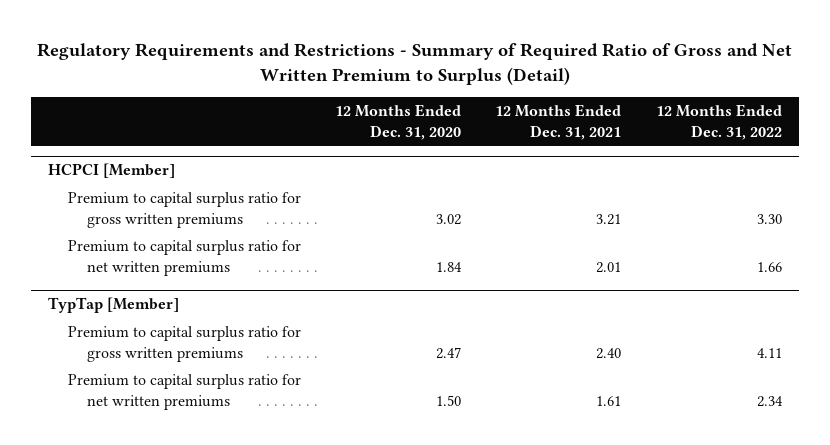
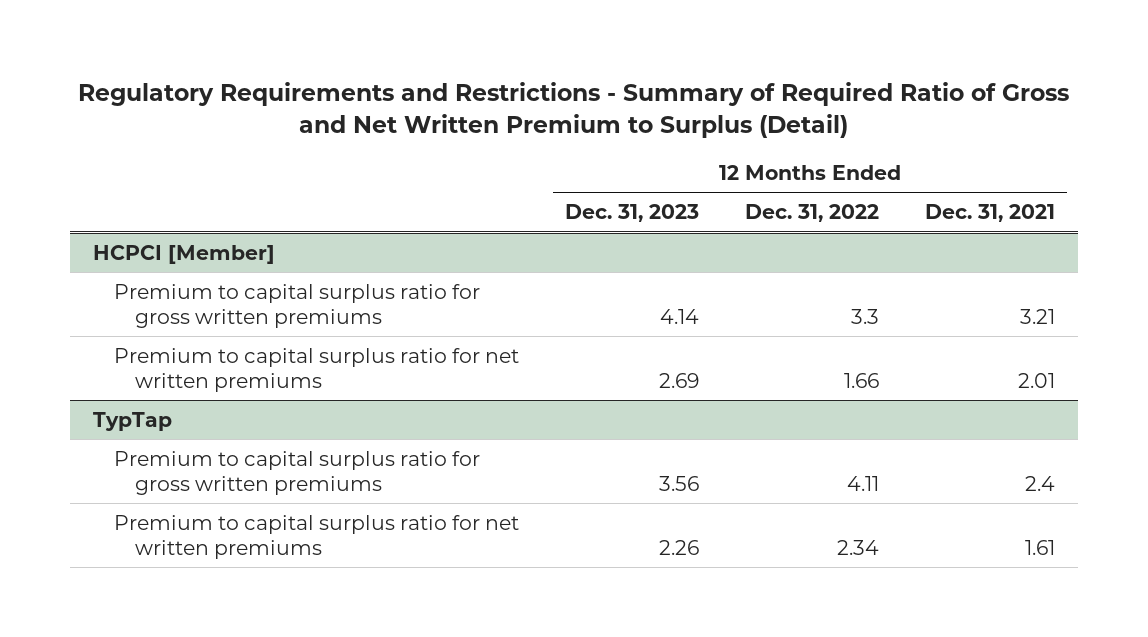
- | 12 Months Ended Dec. 31, 2020 | 12 Months Ended Dec. 31, 2021 | 12 Months Ended Dec. 31, 2022
+ | 12 Months Ended Dec. 31, 2023 | 12 Months Ended Dec. 31, 2022 | 12 Months Ended Dec. 31, 2021
@ HCPCI [Member]
- Premium to capital surplus ratio for gross written premiums | 3.02 | 3.21 | 3.30
+ Premium to capital surplus ratio for gross written premiums | 4.14 | 3.3 | 3.21
- TypTap [Member]
- Premium to capital surplus ratio for gross written premiums | 2.47 | 2.40 | 4.11
+ TypTap
+ Premium to capital surplus ratio for gross written premiums | 3.56 | 4.11 | 2.4

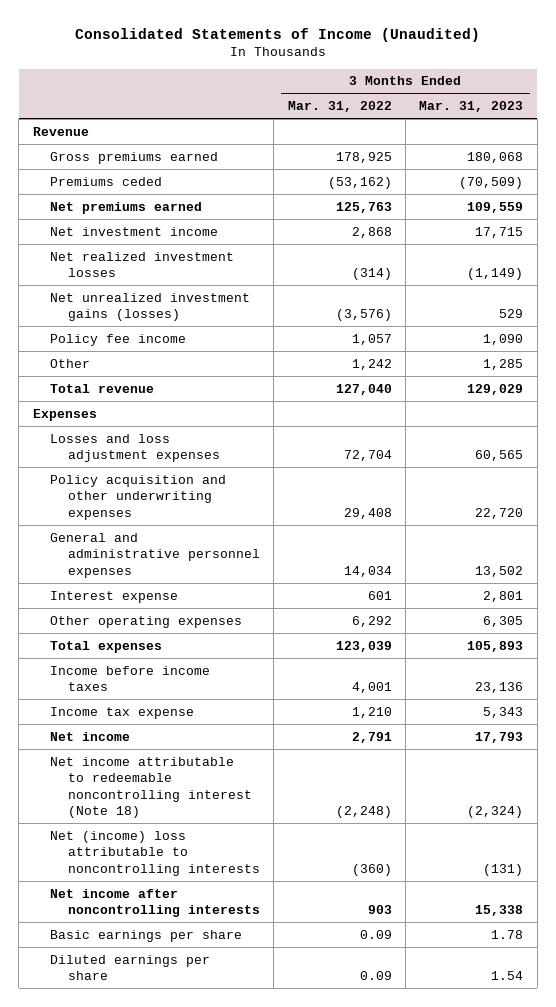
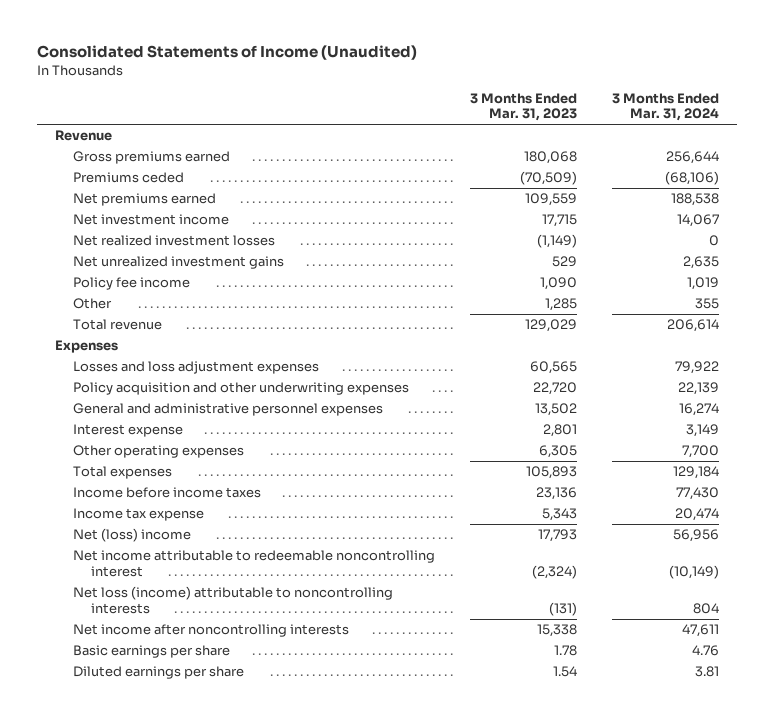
- | 3 Months Ended Mar. 31, 2022 | 3 Months Ended Mar. 31, 2023
+ | 3 Months Ended Mar. 31, 2023 | 3 Months Ended Mar. 31, 2024
- Net unrealized investment gains (losses) | (3,576) | 529
+ Net unrealized investment gains | 529 | 2,635
- Net income | 2,791 | 17,793
- Net income attributable to redeemable noncontrolling interest (Note 18) | (2,248) | (2,324)
- Net (income) loss attributable to noncontrolling interests | (360) | (131)
+ Net (loss) income | 17,793 | 56,956
+ Net income attributable to redeemable noncontrolling interest | (2,324) | (10,149)
+ Net loss (income) attributable to noncontrolling interests | (131) | 804

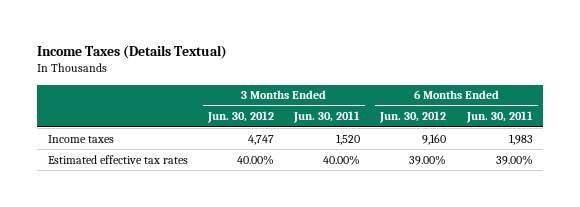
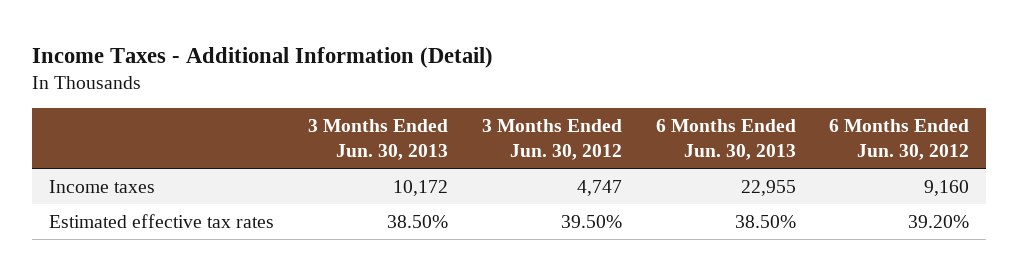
- Income Taxes (Details Textual)
+ Income Taxes - Additional Information (Detail)
- | 3 Months Ended Jun. 30, 2012 | 3 Months Ended Jun. 30, 2011 | 6 Months Ended Jun. 30, 2012 | 6 Months Ended Jun. 30, 2011
+ | 3 Months Ended Jun. 30, 2013 | 3 Months Ended Jun. 30, 2012 | 6 Months Ended Jun. 30, 2013 | 6 Months Ended Jun. 30, 2012
- Estimated effective tax rates | 40.00% | 40.00% | 39.00% | 39.00%
+ Estimated effective tax rates | 38.50% | 39.50% | 38.50% | 39.20%

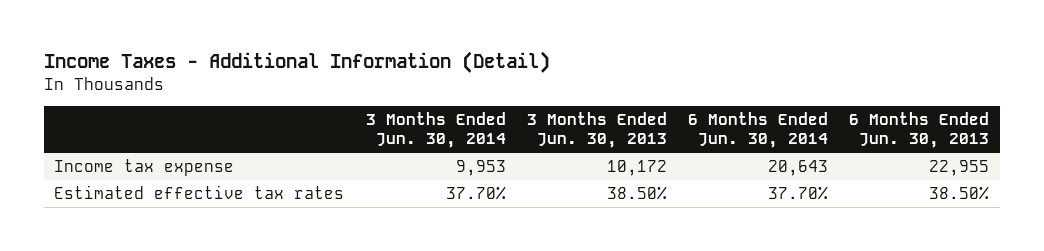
- | 3 Months Ended Jun. 30, 2013 | 3 Months Ended Jun. 30, 2012 | 6 Months Ended Jun. 30, 2013 | 6 Months Ended Jun. 30, 2012
+ | 3 Months Ended Jun. 30, 2014 | 3 Months Ended Jun. 30, 2013 | 6 Months Ended Jun. 30, 2014 | 6 Months Ended Jun. 30, 2013
- Income taxes | 10,172 | 4,747 | 22,955 | 9,160
+ Income tax expense | 9,953 | 10,172 | 20,643 | 22,955

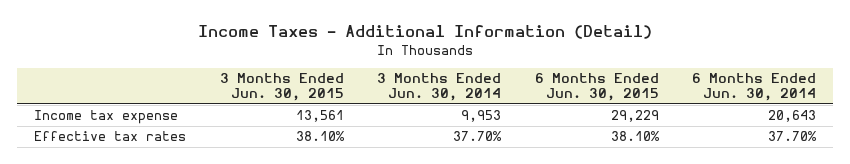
- | 3 Months Ended Jun. 30, 2014 | 3 Months Ended Jun. 30, 2013 | 6 Months Ended Jun. 30, 2014 | 6 Months Ended Jun. 30, 2013
+ | 3 Months Ended Jun. 30, 2015 | 3 Months Ended Jun. 30, 2014 | 6 Months Ended Jun. 30, 2015 | 6 Months Ended Jun. 30, 2014
- Estimated effective tax rates | 37.70% | 38.50% | 37.70% | 38.50%
+ Effective tax rates | 38.10% | 37.70% | 38.10% | 37.70%

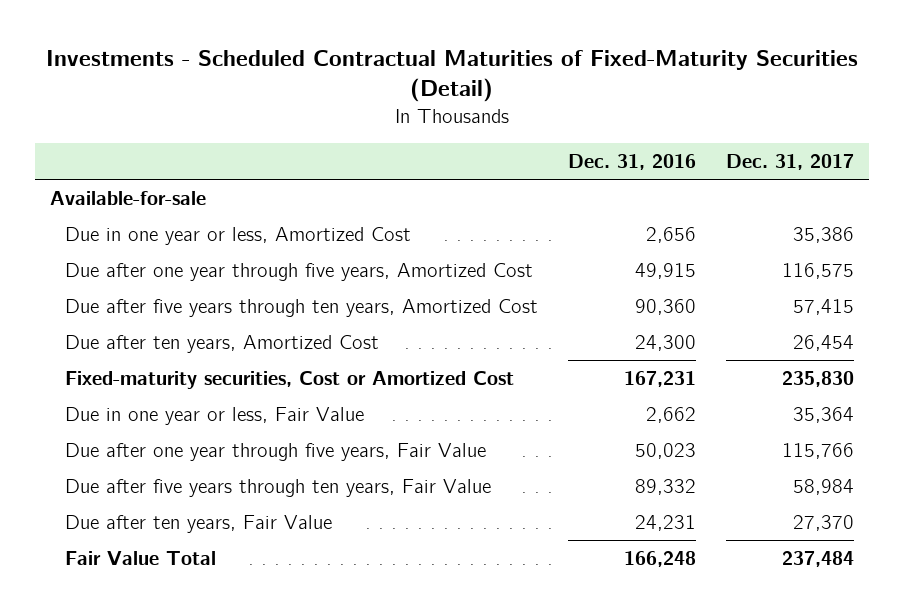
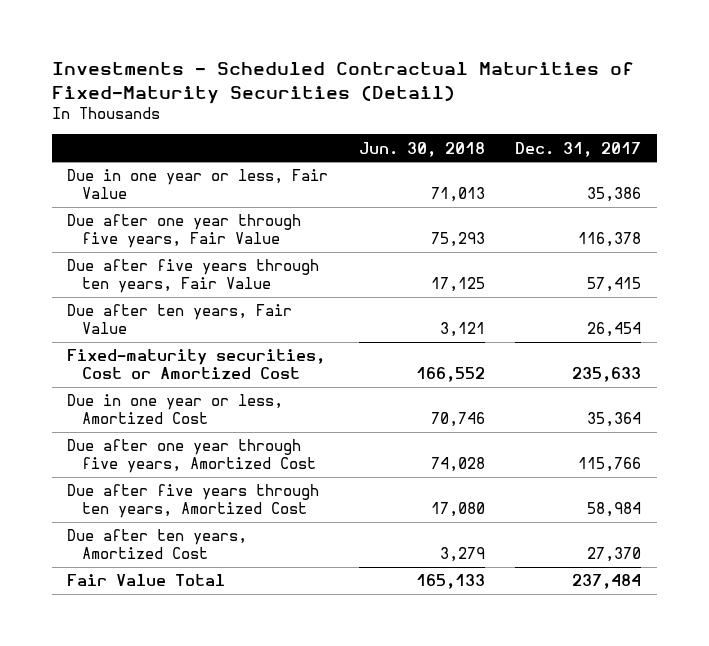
- | Dec. 31, 2016 | Dec. 31, 2017
+ | Jun. 30, 2018 | Dec. 31, 2017
- Available-for-sale
- Due in one year or less, Amortized Cost | 2,656 | 35,386
- Due after one year through five years, Amortized Cost | 49,915 | 116,575
- Due after five years through ten years, Amortized Cost | 90,360 | 57,415
- Due after ten years, Amortized Cost | 24,300 | 26,454
- Fixed-maturity securities, Cost or Amortized Cost | 167,231 | 235,830
- Due in one year or less, Fair Value | 2,662 | 35,364
- Due after one year through five years, Fair Value | 50,023 | 115,766
- Due after five years through ten years, Fair Value | 89,332 | 58,984
- Due after ten years, Fair Value | 24,231 | 27,370
+ Due in one year or less, Fair Value | 71,013 | 35,386
+ Due after one year through five years, Fair Value | 75,293 | 116,378
+ Due after five years through ten years, Fair Value | 17,125 | 57,415
+ Due after ten years, Fair Value | 3,121 | 26,454
+ Fixed-maturity securities, Cost or Amortized Cost | 166,552 | 235,633
+ Due in one year or less, Amortized Cost | 70,746 | 35,364
+ Due after one year through five years, Amortized Cost | 74,028 | 115,766
+ Due after five years through ten years, Amortized Cost | 17,080 | 58,984
+ Due after ten years, Amortized Cost | 3,279 | 27,370

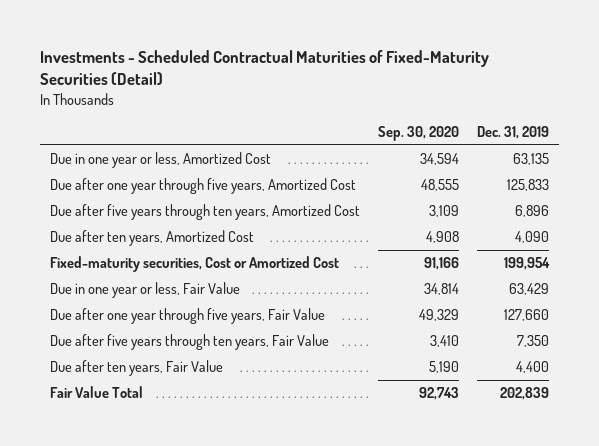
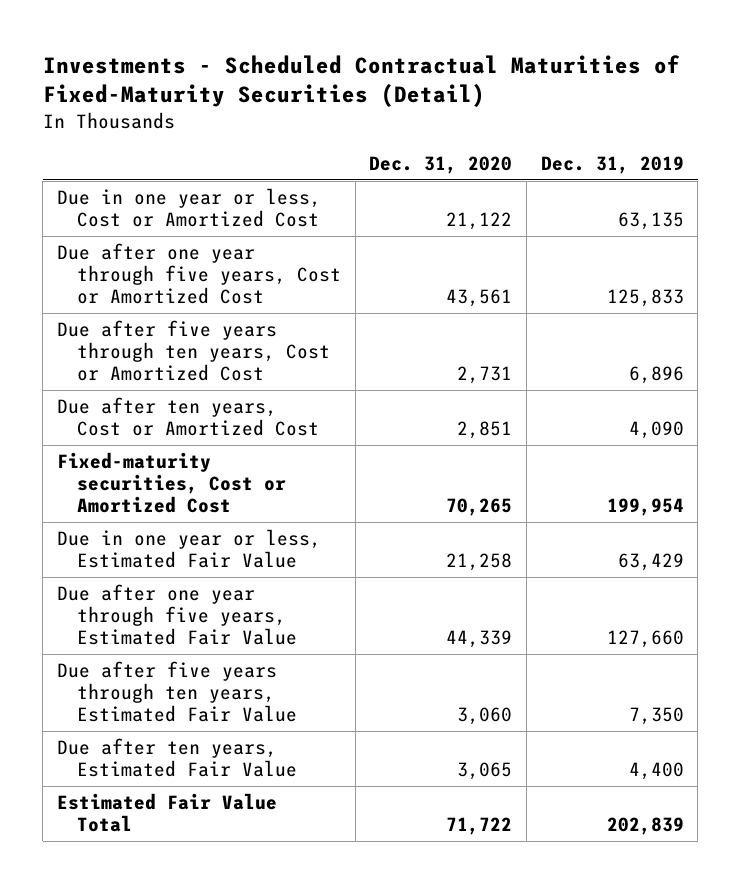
- | Sep. 30, 2020 | Dec. 31, 2019
+ | Dec. 31, 2020 | Dec. 31, 2019
- Due in one year or less, Amortized Cost | 34,594 | 63,135
- Due after one year through five years, Amortized Cost | 48,555 | 125,833
- Due after five years through ten years, Amortized Cost | 3,109 | 6,896
- Due after ten years, Amortized Cost | 4,908 | 4,090
+ Due in one year or less, Cost or Amortized Cost | 21,122 | 63,135
+ Due after one year through five years, Cost or Amortized Cost | 43,561 | 125,833
+ Due after five years through ten years, Cost or Amortized Cost | 2,731 | 6,896
+ Due after ten years, Cost or Amortized Cost | 2,851 | 4,090
- Due in one year or less, Fair Value | 34,814 | 63,429
- Due after one year through five years, Fair Value | 49,329 | 127,660
- Due after five years through ten years, Fair Value | 3,410 | 7,350
- Due after ten years, Fair Value | 5,190 | 4,400
- Fair Value Total | 92,743 | 202,839
+ Due in one year or less, Estimated Fair Value | 21,258 | 63,429
+ Due after one year through five years, Estimated Fair Value | 44,339 | 127,660
+ Due after five years through ten years, Estimated Fair Value | 3,060 | 7,350
+ Due after ten years, Estimated Fair Value | 3,065 | 4,400
+ Estimated Fair Value Total | 71,722 | 202,839

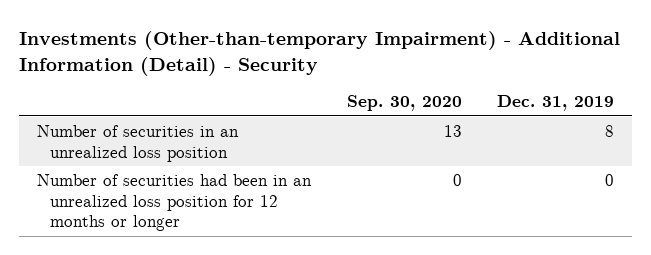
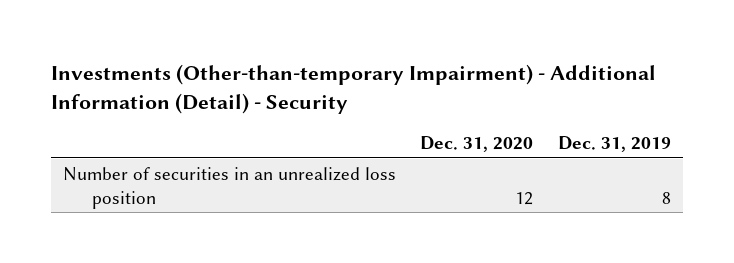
- | Sep. 30, 2020 | Dec. 31, 2019
+ | Dec. 31, 2020 | Dec. 31, 2019
- Number of securities had been in an unrealized loss position for 12 months or longer | 0 | 0

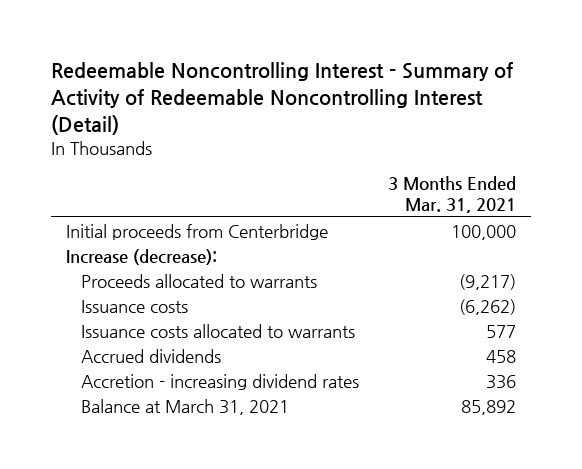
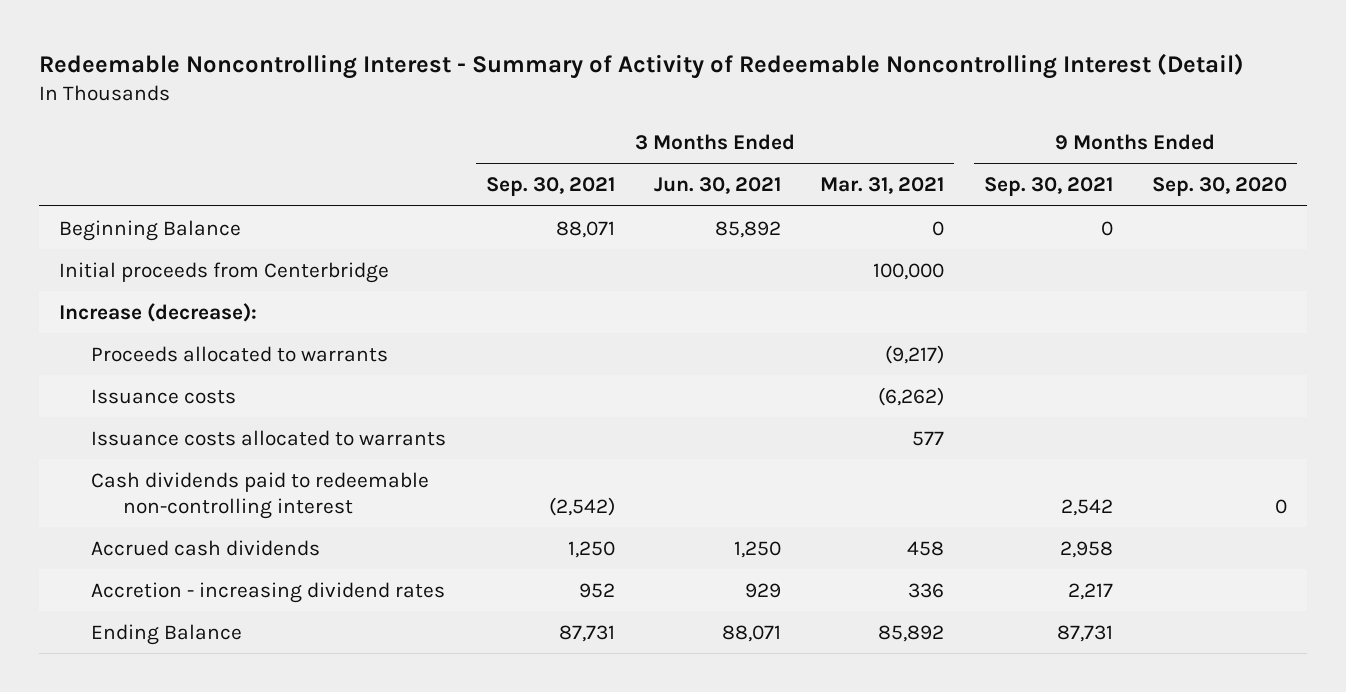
- | 3 Months Ended Mar. 31, 2021
+ | 3 Months Ended Sep. 30, 2021 | 3 Months Ended Jun. 30, 2021 | 3 Months Ended Mar. 31, 2021 | 9 Months Ended Sep. 30, 2021 | 9 Months Ended Sep. 30, 2020
+ Beginning Balance | 88,071 | 85,892 | 0 | 0 |
- Accrued dividends | 458
+ Cash dividends paid to redeemable non-controlling interest | (2,542) | | | 2,542 | 0
+ Accrued cash dividends | 1,250 | 1,250 | 458 | 2,958 |
- Balance at March 31, 2021 | 85,892
+ Ending Balance | 87,731 | 88,071 | 85,892 | 87,731 |

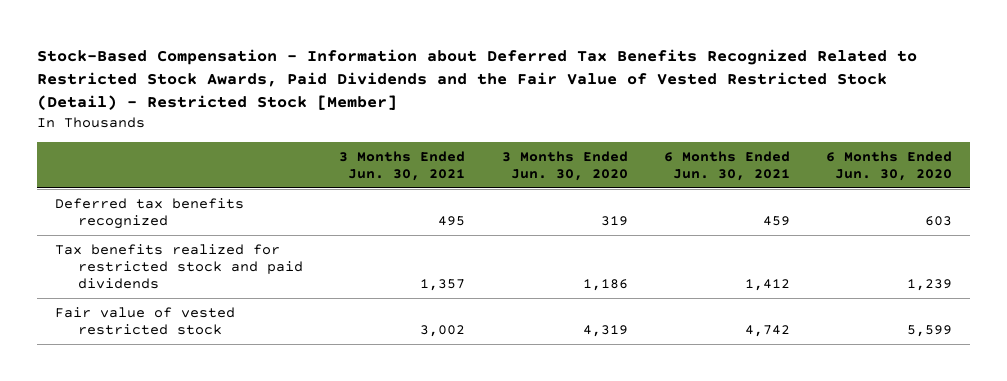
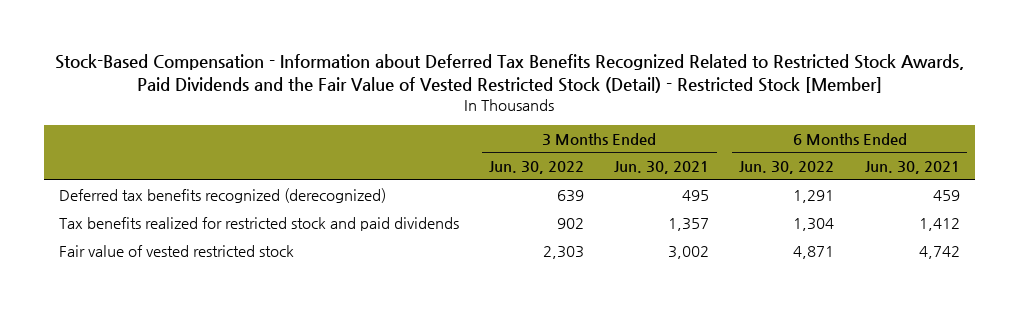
- | 3 Months Ended Jun. 30, 2021 | 3 Months Ended Jun. 30, 2020 | 6 Months Ended Jun. 30, 2021 | 6 Months Ended Jun. 30, 2020
+ | 3 Months Ended Jun. 30, 2022 | 3 Months Ended Jun. 30, 2021 | 6 Months Ended Jun. 30, 2022 | 6 Months Ended Jun. 30, 2021
- Deferred tax benefits recognized | 495 | 319 | 459 | 603
+ Deferred tax benefits recognized (derecognized) | 639 | 495 | 1,291 | 459

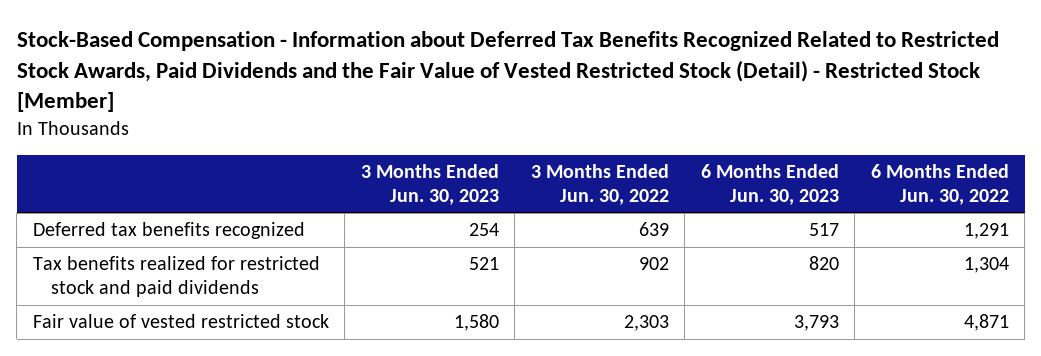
- | 3 Months Ended Jun. 30, 2022 | 3 Months Ended Jun. 30, 2021 | 6 Months Ended Jun. 30, 2022 | 6 Months Ended Jun. 30, 2021
+ | 3 Months Ended Jun. 30, 2023 | 3 Months Ended Jun. 30, 2022 | 6 Months Ended Jun. 30, 2023 | 6 Months Ended Jun. 30, 2022
- Deferred tax benefits recognized (derecognized) | 639 | 495 | 1,291 | 459
+ Deferred tax benefits recognized | 254 | 639 | 517 | 1,291

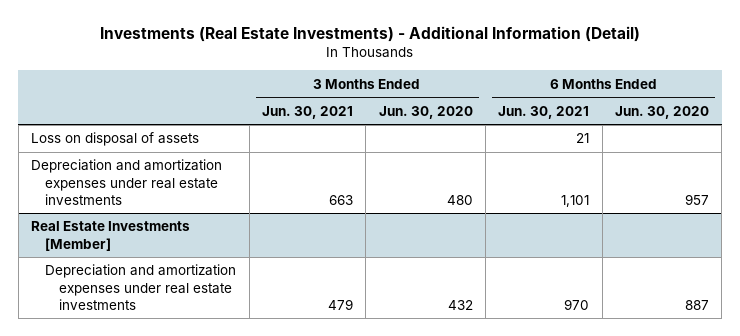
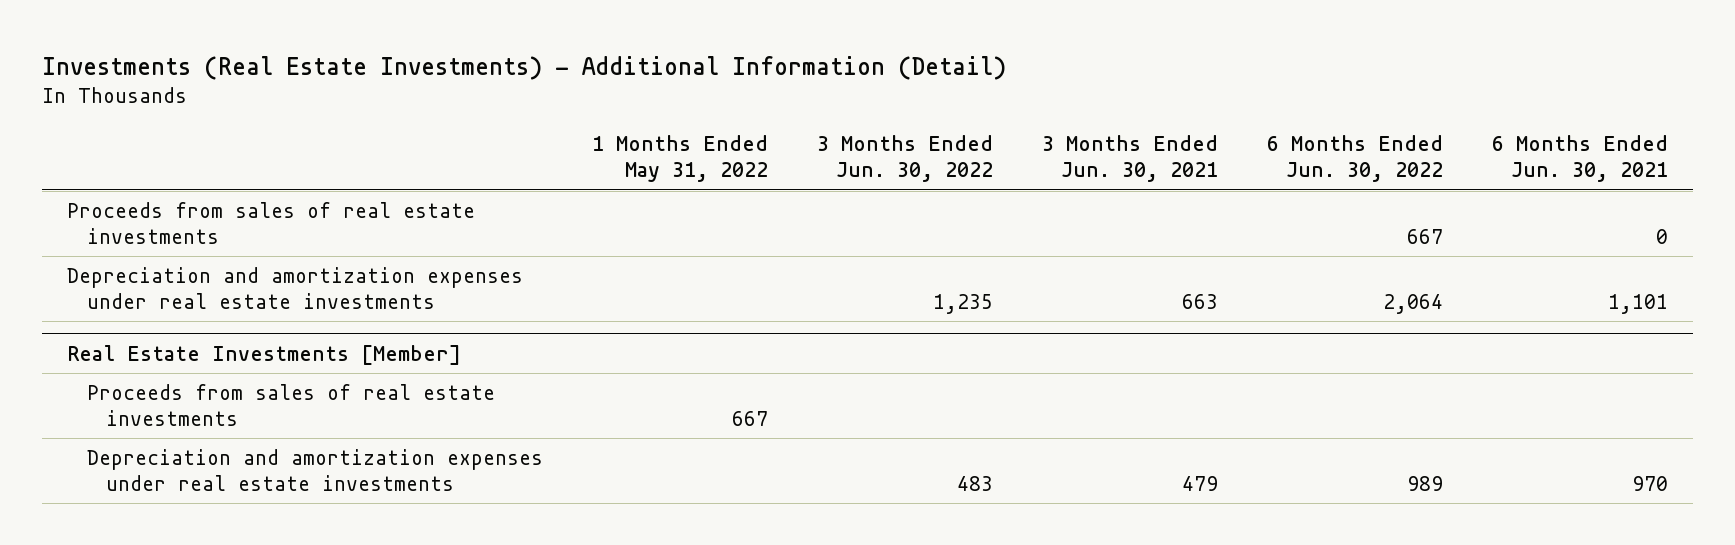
- | 3 Months Ended Jun. 30, 2021 | 3 Months Ended Jun. 30, 2020 | 6 Months Ended Jun. 30, 2021 | 6 Months Ended Jun. 30, 2020
+ | 1 Months Ended May 31, 2022 | 3 Months Ended Jun. 30, 2022 | 3 Months Ended Jun. 30, 2021 | 6 Months Ended Jun. 30, 2022 | 6 Months Ended Jun. 30, 2021
- Loss on disposal of assets | | | 21 |
+ Proceeds from sales of real estate investments | | | | 667 | 0
@ Real Estate Investments [Member]
+ Proceeds from sales of real estate investments | 667 | | | |

